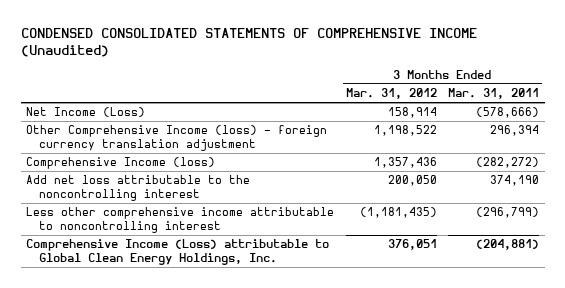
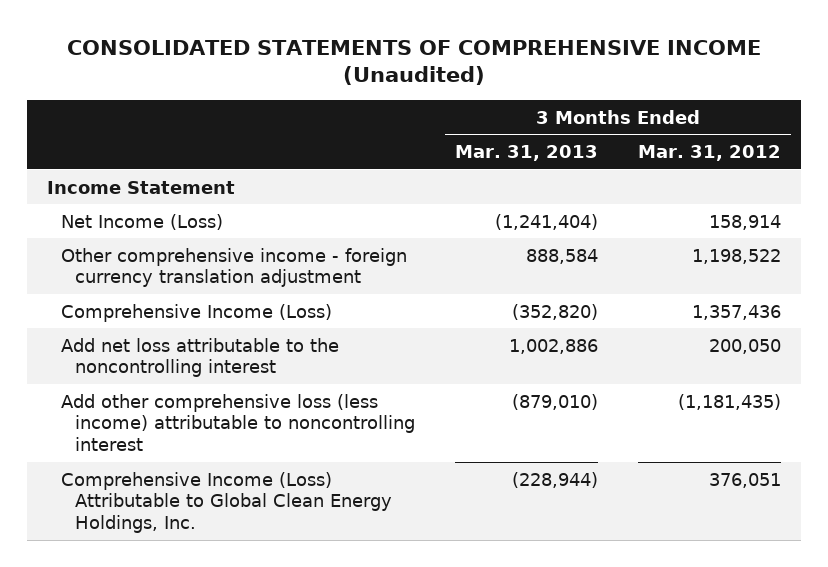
- CONDENSED CONSOLIDATED STATEMENTS OF COMPREHENSIVE INCOME (Unaudited)
+ CONSOLIDATED STATEMENTS OF COMPREHENSIVE INCOME (Unaudited)
- | 3 Months Ended Mar. 31, 2012 | 3 Months Ended Mar. 31, 2011
+ | 3 Months Ended Mar. 31, 2013 | 3 Months Ended Mar. 31, 2012
+ Income Statement
- Other Comprehensive Income (loss) - foreign currency translation adjustment | 1,198,522 | 296,394
- Comprehensive Income (loss) | 1,357,436 | (282,272)
+ Other comprehensive income - foreign currency translation adjustment | 888,584 | 1,198,522
+ Comprehensive Income (Loss) | (352,820) | 1,357,436
- Less other comprehensive income attributable to noncontrolling interest | (1,181,435) | (296,799)
- Comprehensive Income (Loss) attributable to Global Clean Energy Holdings, Inc. | 376,051 | (204,881)
+ Add other comprehensive loss (less income) attributable to noncontrolling interest | (879,010) | (1,181,435)
+ Comprehensive Income (Loss) Attributable to Global Clean Energy Holdings, Inc. | (228,944) | 376,051

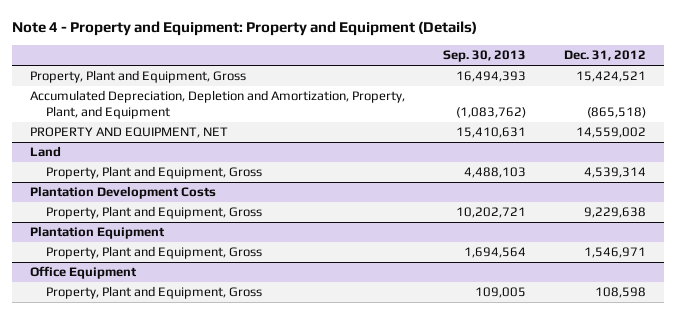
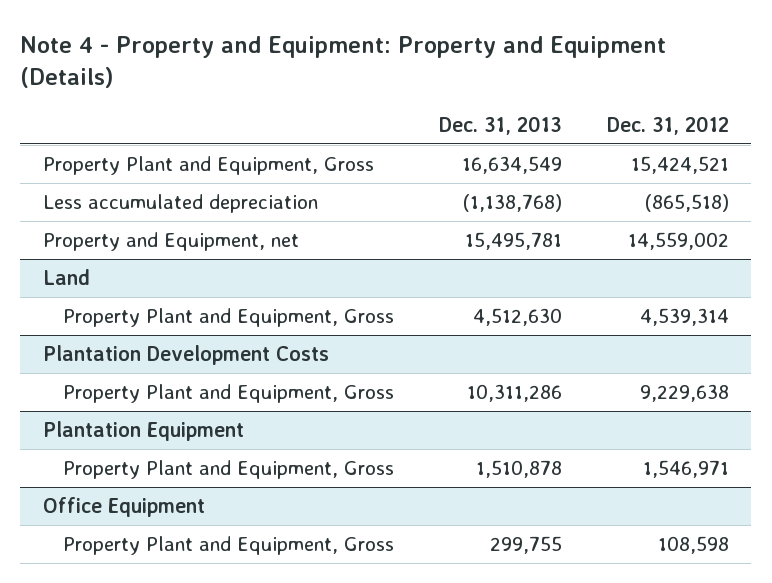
- | Sep. 30, 2013 | Dec. 31, 2012
+ | Dec. 31, 2013 | Dec. 31, 2012
- Property, Plant and Equipment, Gross | 16,494,393 | 15,424,521
- Accumulated Depreciation, Depletion and Amortization, Property, Plant, and Equipment | (1,083,762) | (865,518)
- PROPERTY AND EQUIPMENT, NET | 15,410,631 | 14,559,002
+ Property Plant and Equipment, Gross | 16,634,549 | 15,424,521
+ Less accumulated depreciation | (1,138,768) | (865,518)
+ Property and Equipment, net | 15,495,781 | 14,559,002
@ Land
- Property, Plant and Equipment, Gross | 4,488,103 | 4,539,314
+ Property Plant and Equipment, Gross | 4,512,630 | 4,539,314
@ Plantation Development Costs
- Property, Plant and Equipment, Gross | 10,202,721 | 9,229,638
+ Property Plant and Equipment, Gross | 10,311,286 | 9,229,638
@ Plantation Equipment
- Property, Plant and Equipment, Gross | 1,694,564 | 1,546,971
+ Property Plant and Equipment, Gross | 1,510,878 | 1,546,971
@ Office Equipment
- Property, Plant and Equipment, Gross | 109,005 | 108,598
+ Property Plant and Equipment, Gross | 299,755 | 108,598

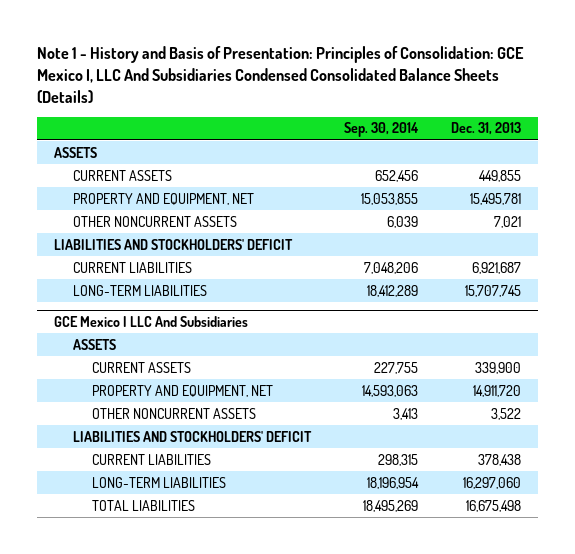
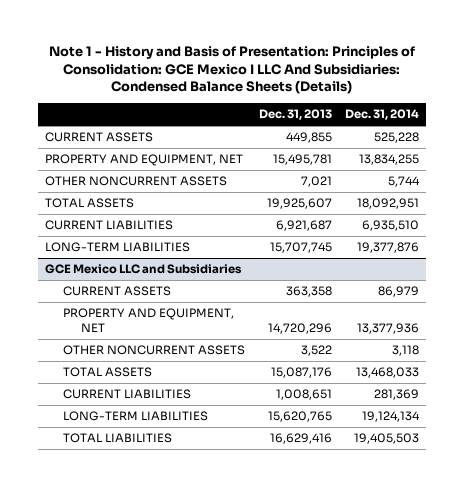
- Note 1 - History and Basis of Presentation: Principles of Consolidation: GCE Mexico I, LLC And Subsidiaries Condensed Consolidated Balance Sheets (Details)
+ Note 1 - History and Basis of Presentation: Principles of Consolidation: GCE Mexico I LLC And Subsidiaries: Condensed Balance Sheets (Details)
- | Sep. 30, 2014 | Dec. 31, 2013
+ | Dec. 31, 2013 | Dec. 31, 2014
- ASSETS
- LIABILITIES AND STOCKHOLDERS' DEFICIT
+ TOTAL ASSETS | 19,925,607 | 18,092,951
- GCE Mexico I LLC And Subsidiaries
- ASSETS
- CURRENT ASSETS | 227,755 | 339,900
- PROPERTY AND EQUIPMENT, NET | 14,593,063 | 14,911,720
+ GCE Mexico LLC and Subsidiaries
+ CURRENT ASSETS | 363,358 | 86,979
+ PROPERTY AND EQUIPMENT, NET | 14,720,296 | 13,377,936
- LIABILITIES AND STOCKHOLDERS' DEFICIT
- CURRENT LIABILITIES | 298,315 | 378,438
- LONG-TERM LIABILITIES | 18,196,954 | 16,297,060
- TOTAL LIABILITIES | 18,495,269 | 16,675,498
+ TOTAL ASSETS | 15,087,176 | 13,468,033
+ CURRENT LIABILITIES | 1,008,651 | 281,369
+ LONG-TERM LIABILITIES | 15,620,765 | 19,124,134
+ TOTAL LIABILITIES | 16,629,416 | 19,405,503

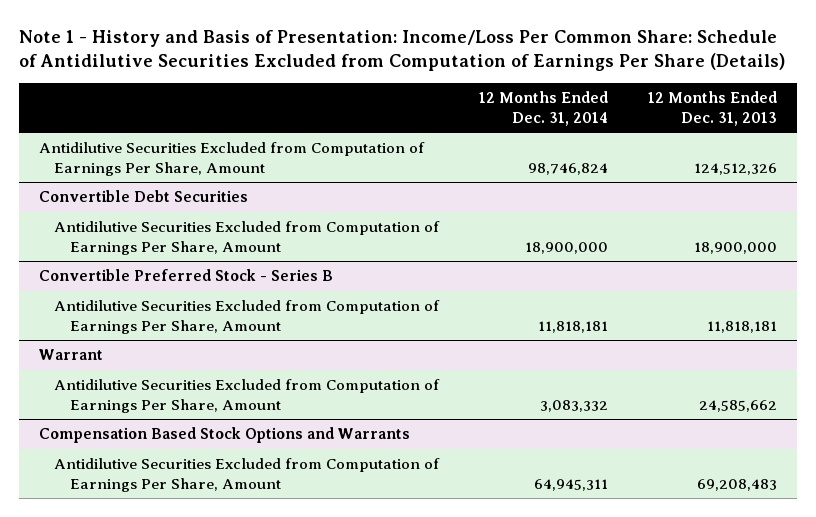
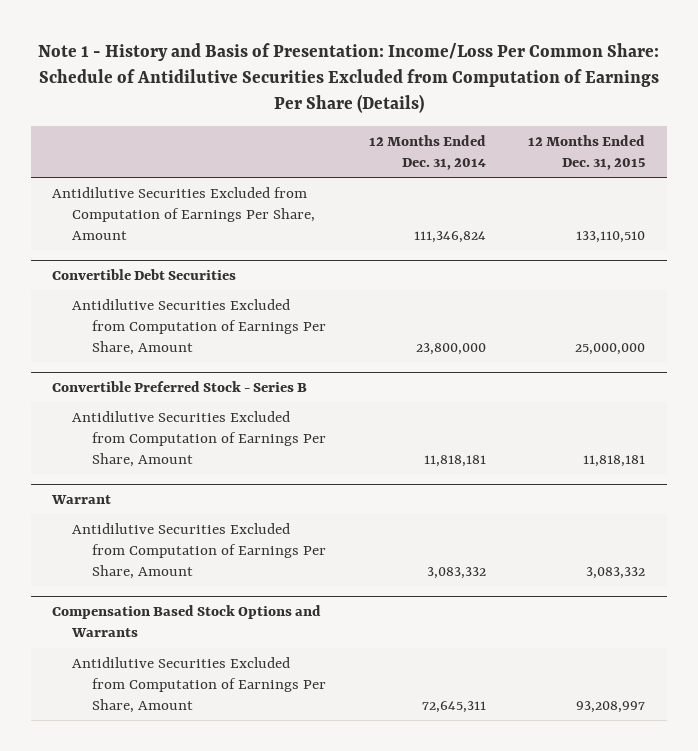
- | 12 Months Ended Dec. 31, 2014 | 12 Months Ended Dec. 31, 2013
+ | 12 Months Ended Dec. 31, 2014 | 12 Months Ended Dec. 31, 2015
- Antidilutive Securities Excluded from Computation of Earnings Per Share, Amount | 98,746,824 | 124,512,326
+ Antidilutive Securities Excluded from Computation of Earnings Per Share, Amount | 111,346,824 | 133,110,510
@ Convertible Debt Securities
- Antidilutive Securities Excluded from Computation of Earnings Per Share, Amount | 18,900,000 | 18,900,000
+ Antidilutive Securities Excluded from Computation of Earnings Per Share, Amount | 23,800,000 | 25,000,000
@ Compensation Based Stock Options and Warrants
- Antidilutive Securities Excluded from Computation of Earnings Per Share, Amount | 64,945,311 | 69,208,483
+ Antidilutive Securities Excluded from Computation of Earnings Per Share, Amount | 72,645,311 | 93,208,997

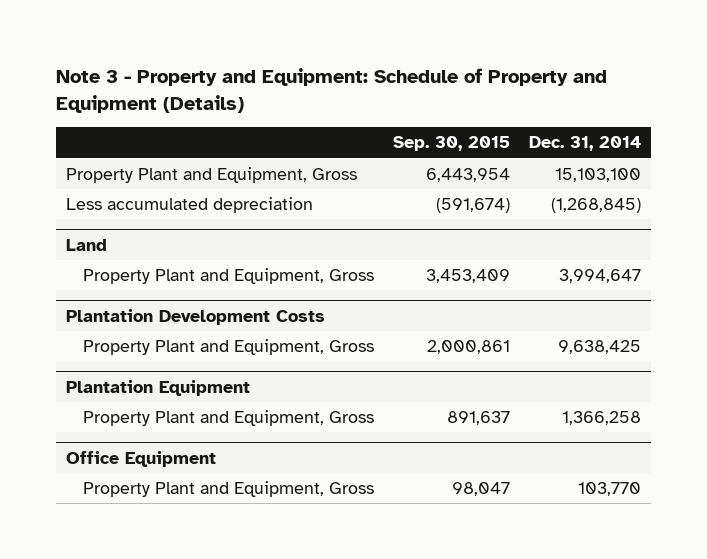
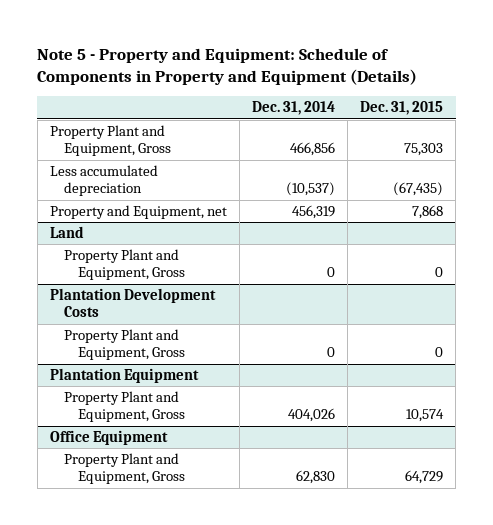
- Note 3 - Property and Equipment: Schedule of Property and Equipment (Details)
+ Note 5 - Property and Equipment: Schedule of Components in Property and Equipment (Details)
- | Sep. 30, 2015 | Dec. 31, 2014
+ | Dec. 31, 2014 | Dec. 31, 2015
- Property Plant and Equipment, Gross | 6,443,954 | 15,103,100
- Less accumulated depreciation | (591,674) | (1,268,845)
+ Property Plant and Equipment, Gross | 466,856 | 75,303
+ Less accumulated depreciation | (10,537) | (67,435)
+ Property and Equipment, net | 456,319 | 7,868
@ Land
- Property Plant and Equipment, Gross | 3,453,409 | 3,994,647
+ Property Plant and Equipment, Gross | 0 | 0
@ Plantation Development Costs
- Property Plant and Equipment, Gross | 2,000,861 | 9,638,425
+ Property Plant and Equipment, Gross | 0 | 0
@ Plantation Equipment
- Property Plant and Equipment, Gross | 891,637 | 1,366,258
+ Property Plant and Equipment, Gross | 404,026 | 10,574
@ Office Equipment
- Property Plant and Equipment, Gross | 98,047 | 103,770
+ Property Plant and Equipment, Gross | 62,830 | 64,729

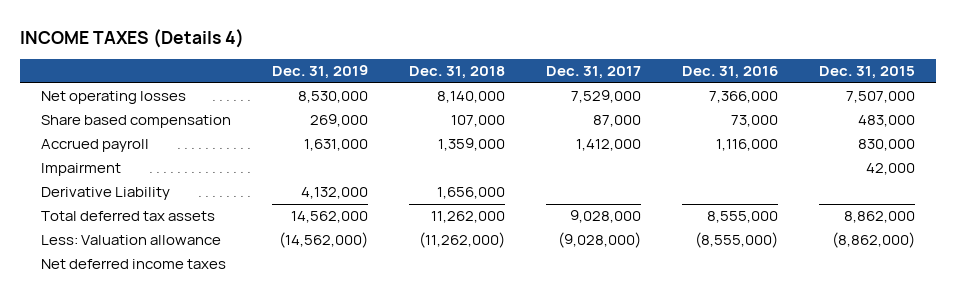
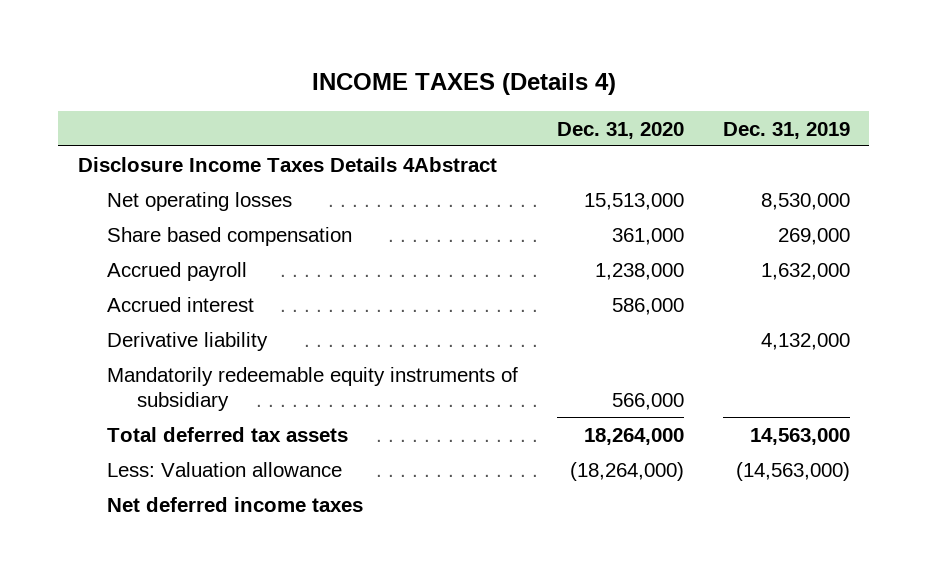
- | Dec. 31, 2019 | Dec. 31, 2018 | Dec. 31, 2017 | Dec. 31, 2016 | Dec. 31, 2015
+ | Dec. 31, 2020 | Dec. 31, 2019
+ Disclosure Income Taxes Details 4Abstract
- Accrued payroll | 1,631,000 | 1,359,000 | 1,412,000 | 1,116,000 | 830,000
- Impairment | | | | | 42,000
- Derivative Liability | 4,132,000 | 1,656,000 | | |
- Total deferred tax assets | 14,562,000 | 11,262,000 | 9,028,000 | 8,555,000 | 8,862,000
- Less: Valuation allowance | (14,562,000) | (11,262,000) | (9,028,000) | (8,555,000) | (8,862,000)
+ Accrued payroll | 1,238,000 | 1,632,000
+ Accrued interest | 586,000 |
+ Derivative liability | | 4,132,000
+ Mandatorily redeemable equity instruments of subsidiary | 566,000 |
+ Total deferred tax assets | 18,264,000 | 14,563,000
+ Less: Valuation allowance | (18,264,000) | (14,563,000)

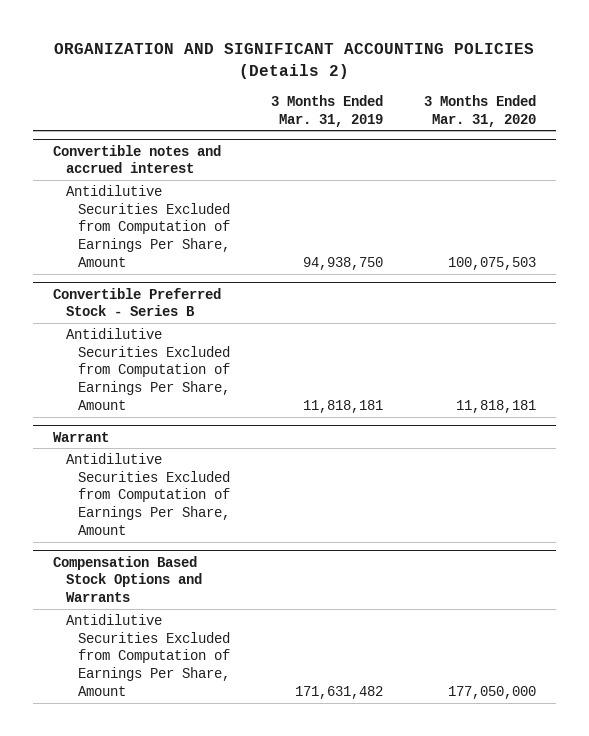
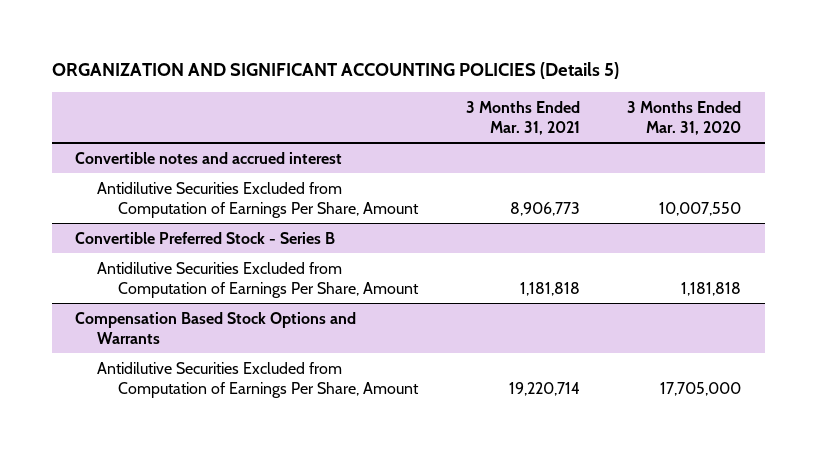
- ORGANIZATION AND SIGNIFICANT ACCOUNTING POLICIES (Details 2)
+ ORGANIZATION AND SIGNIFICANT ACCOUNTING POLICIES (Details 5)
- | 3 Months Ended Mar. 31, 2019 | 3 Months Ended Mar. 31, 2020
+ | 3 Months Ended Mar. 31, 2021 | 3 Months Ended Mar. 31, 2020
@ Convertible notes and accrued interest
- Antidilutive Securities Excluded from Computation of Earnings Per Share, Amount | 94,938,750 | 100,075,503
+ Antidilutive Securities Excluded from Computation of Earnings Per Share, Amount | 8,906,773 | 10,007,550
@ Convertible Preferred Stock - Series B
- Antidilutive Securities Excluded from Computation of Earnings Per Share, Amount | 11,818,181 | 11,818,181
- Warrant
- Antidilutive Securities Excluded from Computation of Earnings Per Share, Amount
@ Convertible Preferred Stock - Series B
+ Antidilutive Securities Excluded from Computation of Earnings Per Share, Amount | 1,181,818 | 1,181,818
@ Compensation Based Stock Options and Warrants
- Antidilutive Securities Excluded from Computation of Earnings Per Share, Amount | 171,631,482 | 177,050,000
+ Antidilutive Securities Excluded from Computation of Earnings Per Share, Amount | 19,220,714 | 17,705,000

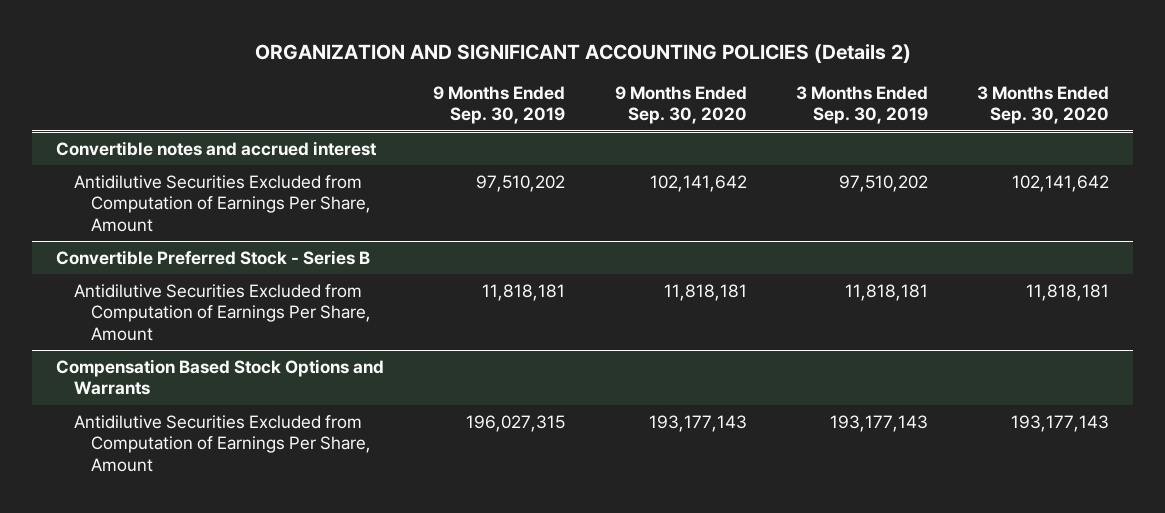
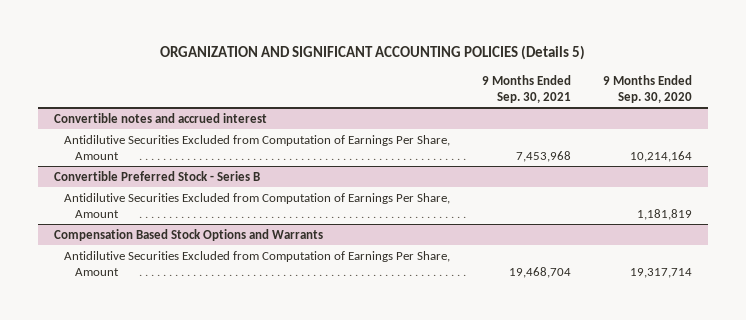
- ORGANIZATION AND SIGNIFICANT ACCOUNTING POLICIES (Details 2)
+ ORGANIZATION AND SIGNIFICANT ACCOUNTING POLICIES (Details 5)
- | 9 Months Ended Sep. 30, 2019 | 9 Months Ended Sep. 30, 2020 | 3 Months Ended Sep. 30, 2019 | 3 Months Ended Sep. 30, 2020
+ | 9 Months Ended Sep. 30, 2021 | 9 Months Ended Sep. 30, 2020
@ Convertible notes and accrued interest
- Antidilutive Securities Excluded from Computation of Earnings Per Share, Amount | 97,510,202 | 102,141,642 | 97,510,202 | 102,141,642
+ Antidilutive Securities Excluded from Computation of Earnings Per Share, Amount | 7,453,968 | 10,214,164
@ Convertible Preferred Stock - Series B
- Antidilutive Securities Excluded from Computation of Earnings Per Share, Amount | 11,818,181 | 11,818,181 | 11,818,181 | 11,818,181
+ Antidilutive Securities Excluded from Computation of Earnings Per Share, Amount | | 1,181,819
@ Compensation Based Stock Options and Warrants
- Antidilutive Securities Excluded from Computation of Earnings Per Share, Amount | 196,027,315 | 193,177,143 | 193,177,143 | 193,177,143
+ Antidilutive Securities Excluded from Computation of Earnings Per Share, Amount | 19,468,704 | 19,317,714

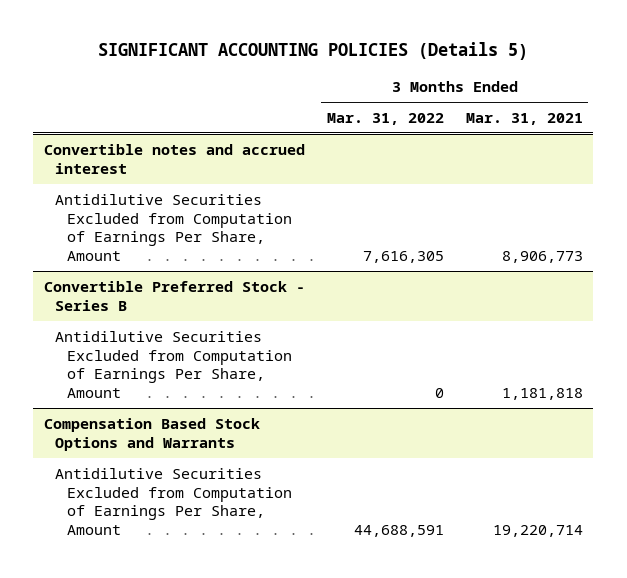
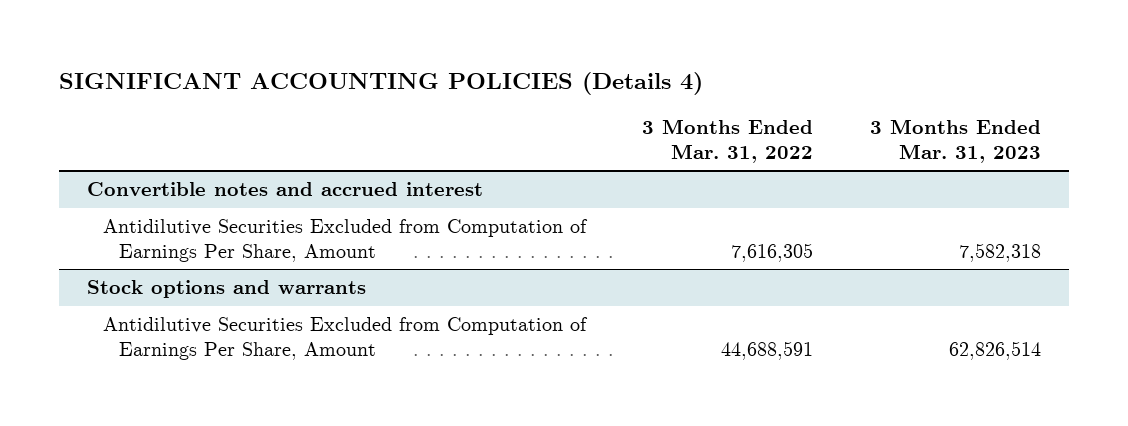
- SIGNIFICANT ACCOUNTING POLICIES (Details 5)
+ SIGNIFICANT ACCOUNTING POLICIES (Details 4)
- | 3 Months Ended Mar. 31, 2022 | 3 Months Ended Mar. 31, 2021
+ | 3 Months Ended Mar. 31, 2022 | 3 Months Ended Mar. 31, 2023
- Convertible Preferred Stock - Series B
- Antidilutive Securities Excluded from Computation of Earnings Per Share, Amount | 0 | 1,181,818
- Compensation Based Stock Options and Warrants
+ Stock options and warrants

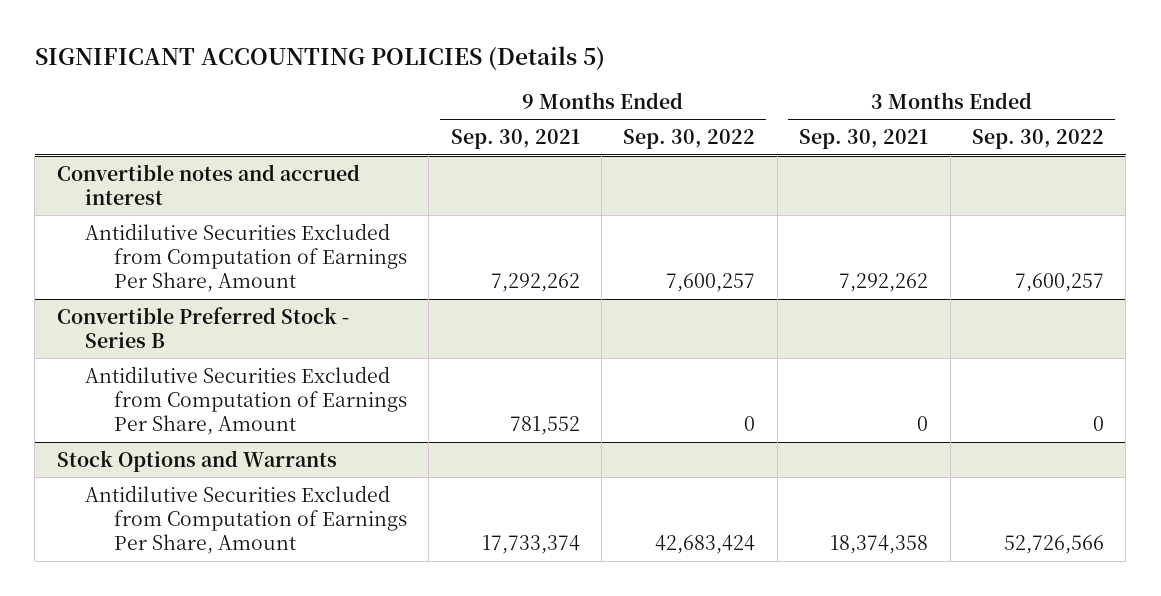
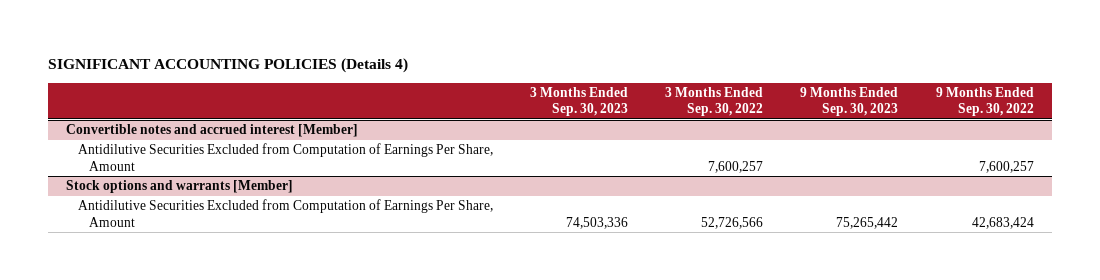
- SIGNIFICANT ACCOUNTING POLICIES (Details 5)
+ SIGNIFICANT ACCOUNTING POLICIES (Details 4)
- | 9 Months Ended Sep. 30, 2021 | 9 Months Ended Sep. 30, 2022 | 3 Months Ended Sep. 30, 2021 | 3 Months Ended Sep. 30, 2022
+ | 3 Months Ended Sep. 30, 2023 | 3 Months Ended Sep. 30, 2022 | 9 Months Ended Sep. 30, 2023 | 9 Months Ended Sep. 30, 2022
- Convertible notes and accrued interest
+ Convertible notes and accrued interest [Member]
- Convertible Preferred Stock - Series B
- Antidilutive Securities Excluded from Computation of Earnings Per Share, Amount | 781,552 | 0 | 0 | 0
- Stock Options and Warrants
+ Stock options and warrants [Member]

